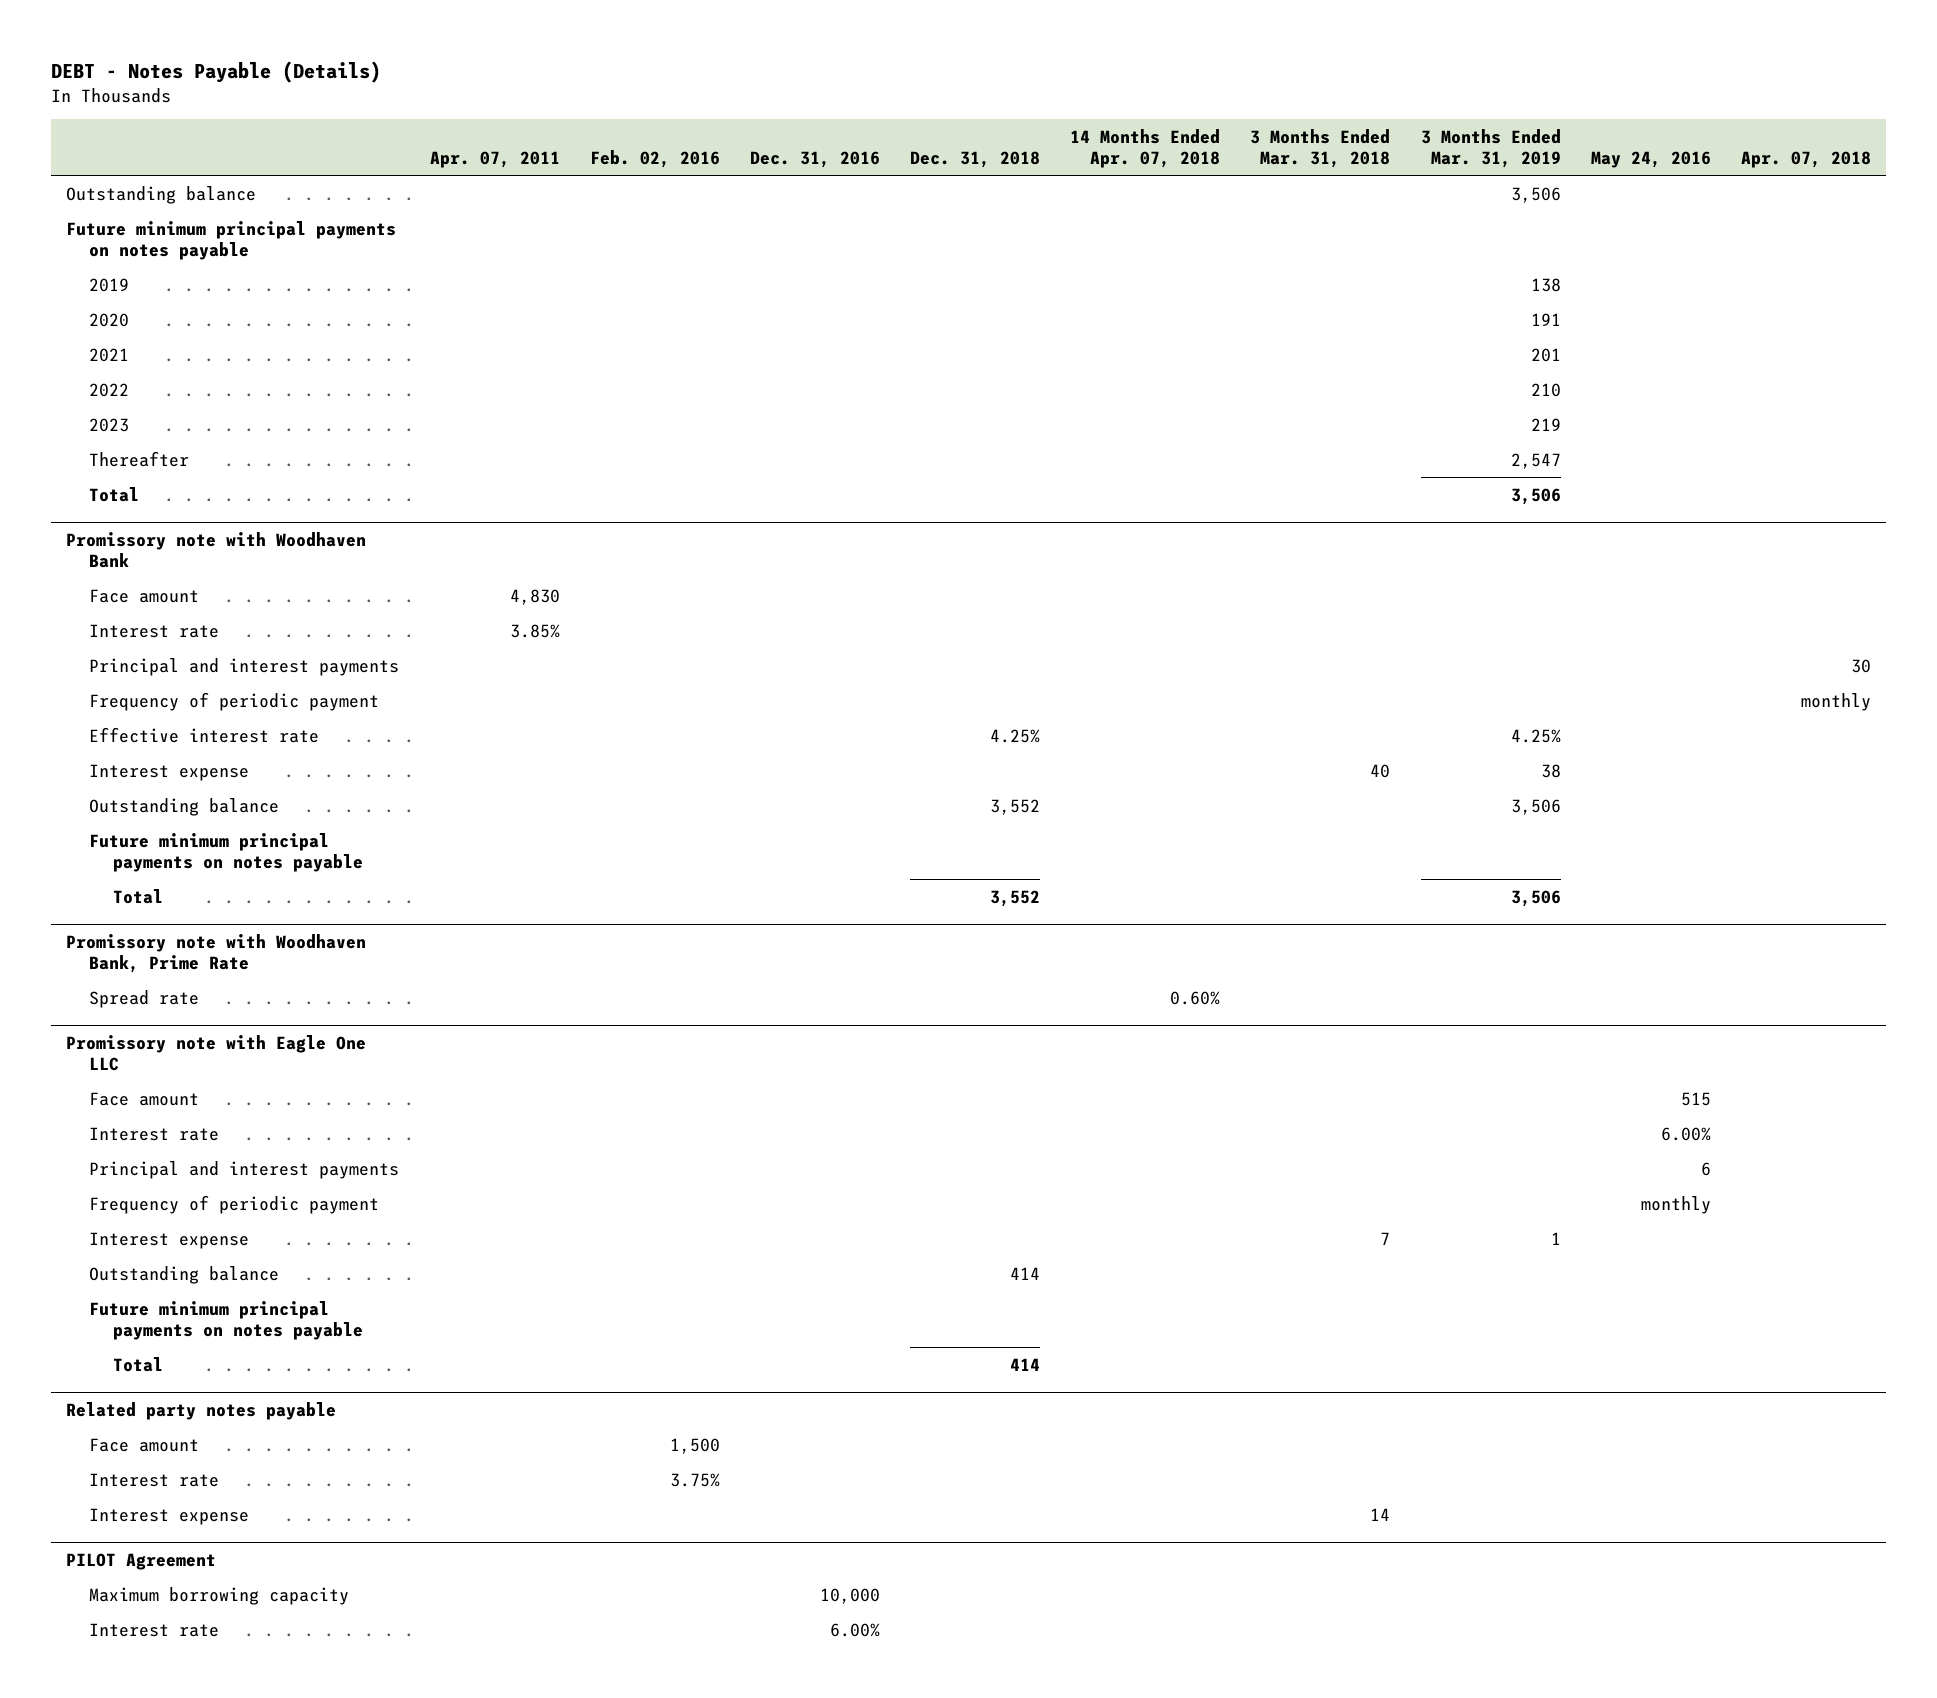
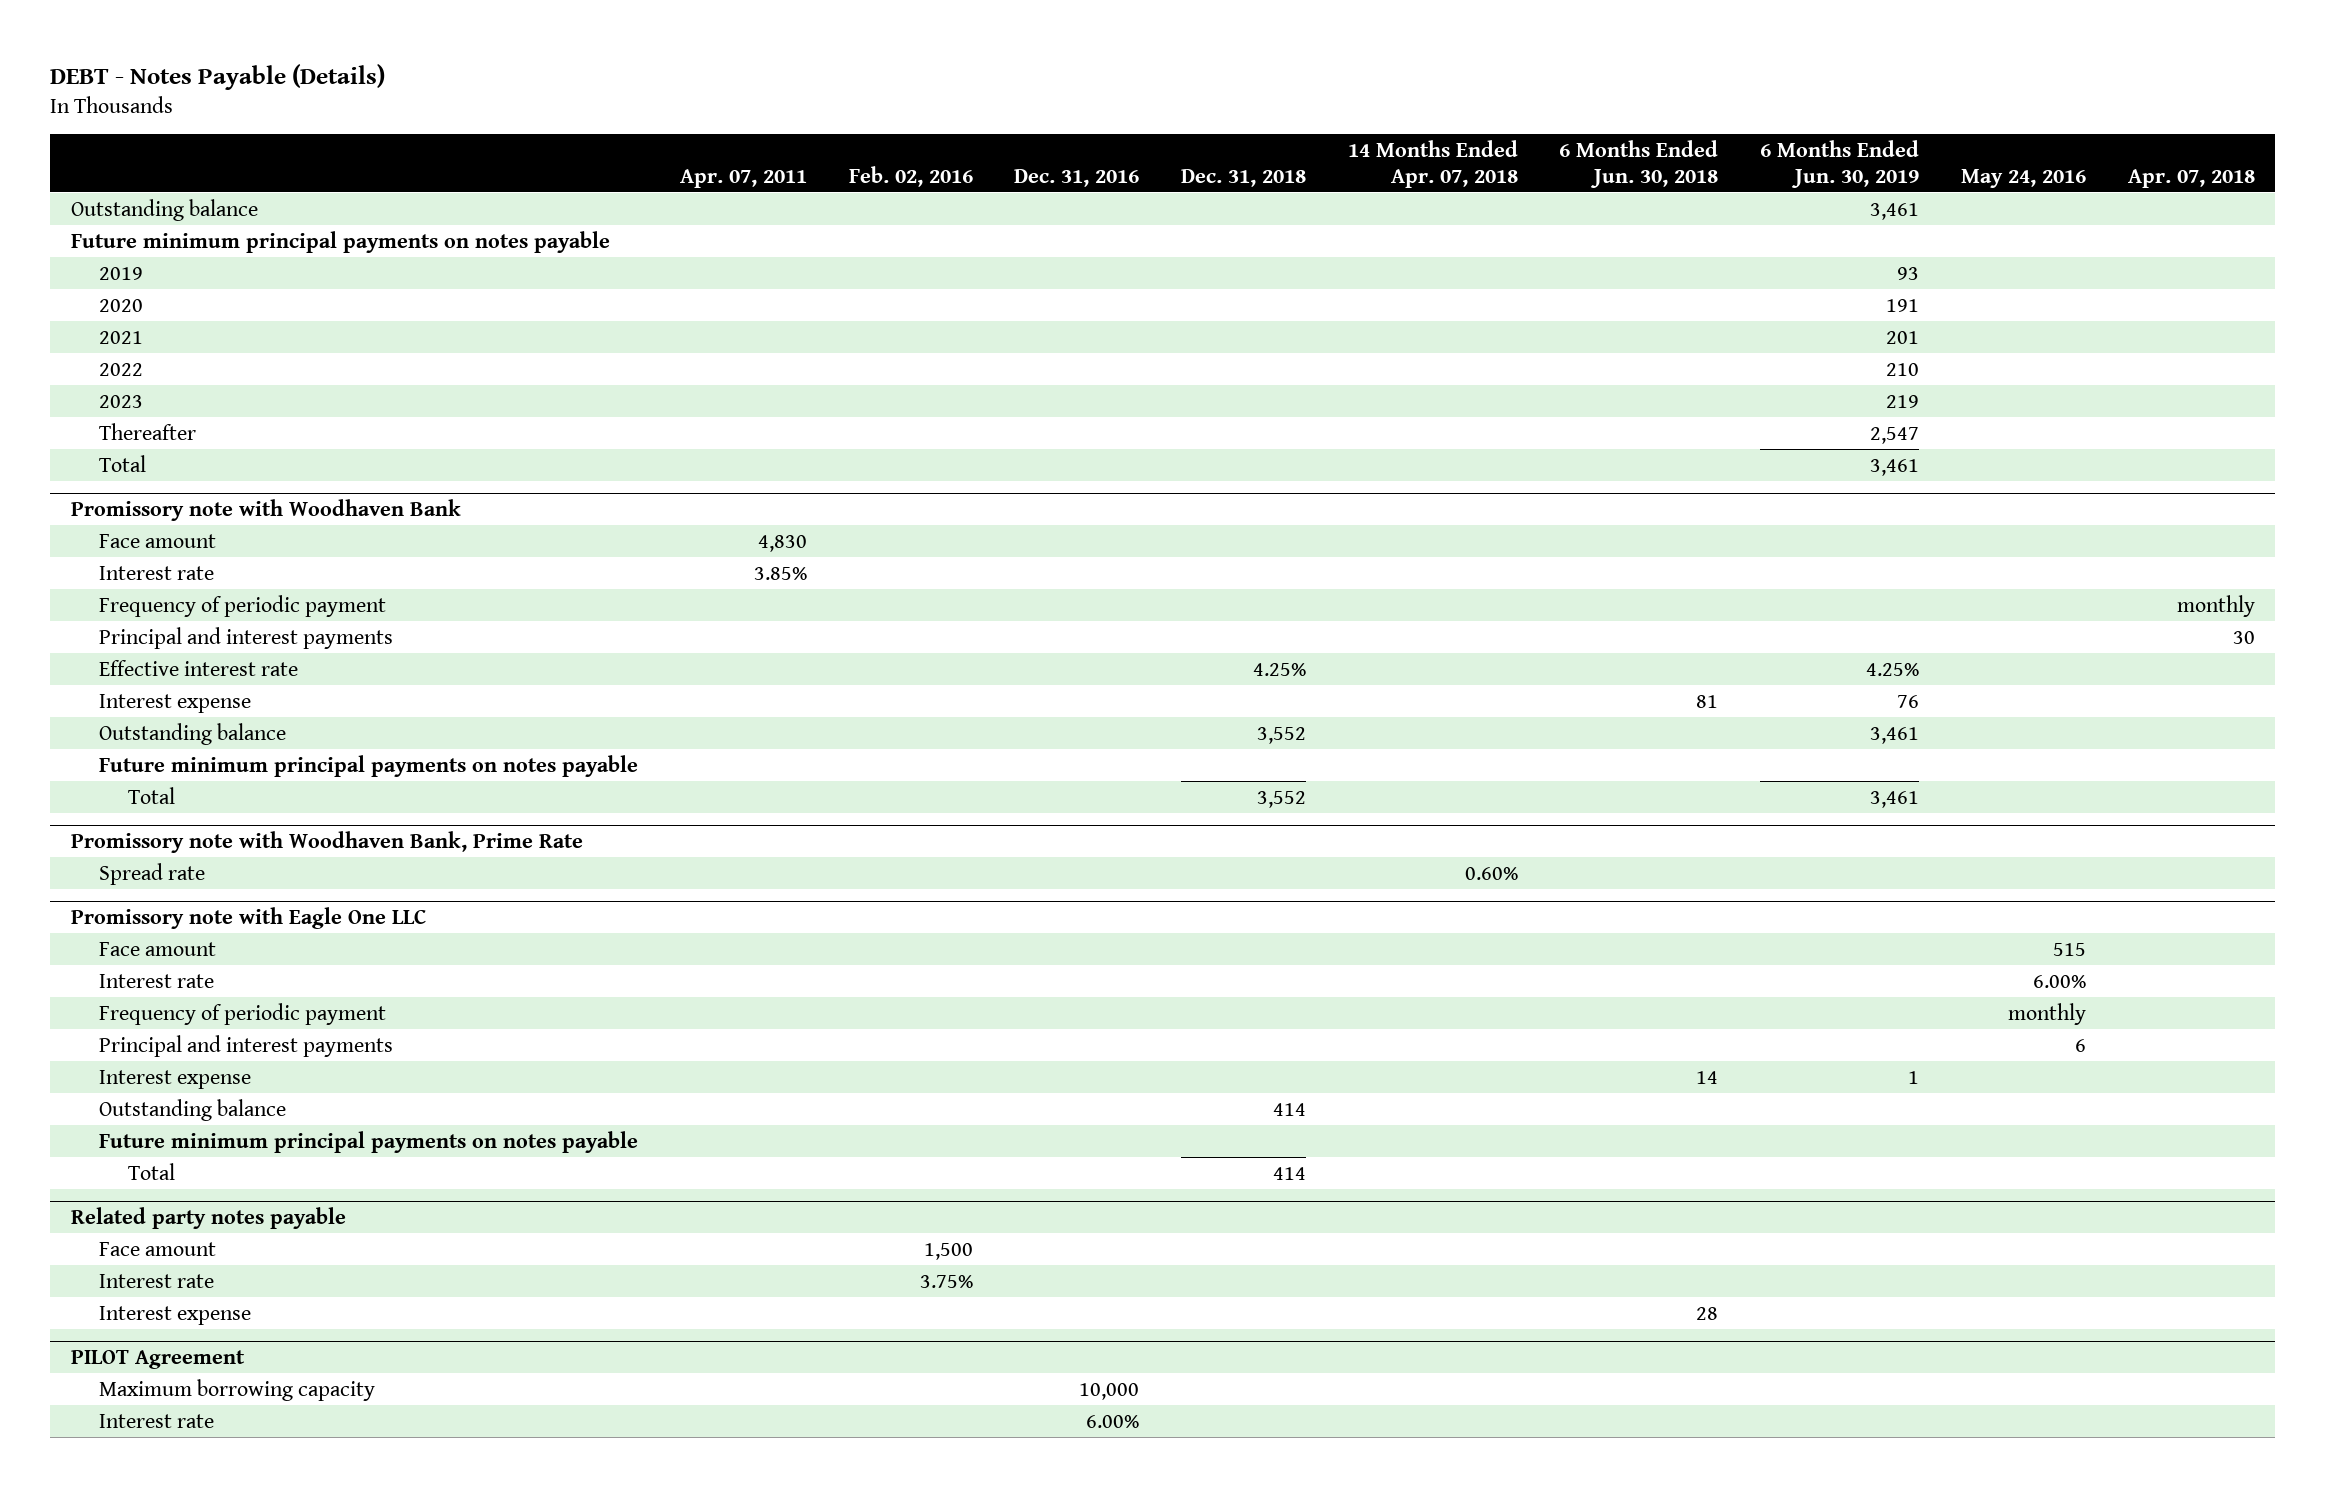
- | Apr. 07, 2011 | Feb. 02, 2016 | Dec. 31, 2016 | Dec. 31, 2018 | 14 Months Ended Apr. 07, 2018 | 3 Months Ended Mar. 31, 2018 | 3 Months Ended Mar. 31, 2019 | May 24, 2016 | Apr. 07, 2018
+ | Apr. 07, 2011 | Feb. 02, 2016 | Dec. 31, 2016 | Dec. 31, 2018 | 14 Months Ended Apr. 07, 2018 | 6 Months Ended Jun. 30, 2018 | 6 Months Ended Jun. 30, 2019 | May 24, 2016 | Apr. 07, 2018
@ Promissory note with Woodhaven Bank
moved down: Principal and interest payments | | | | | | | | | 30
@ Promissory note with Eagle One LLC
moved down: Principal and interest payments | | | | | | | | 6 |

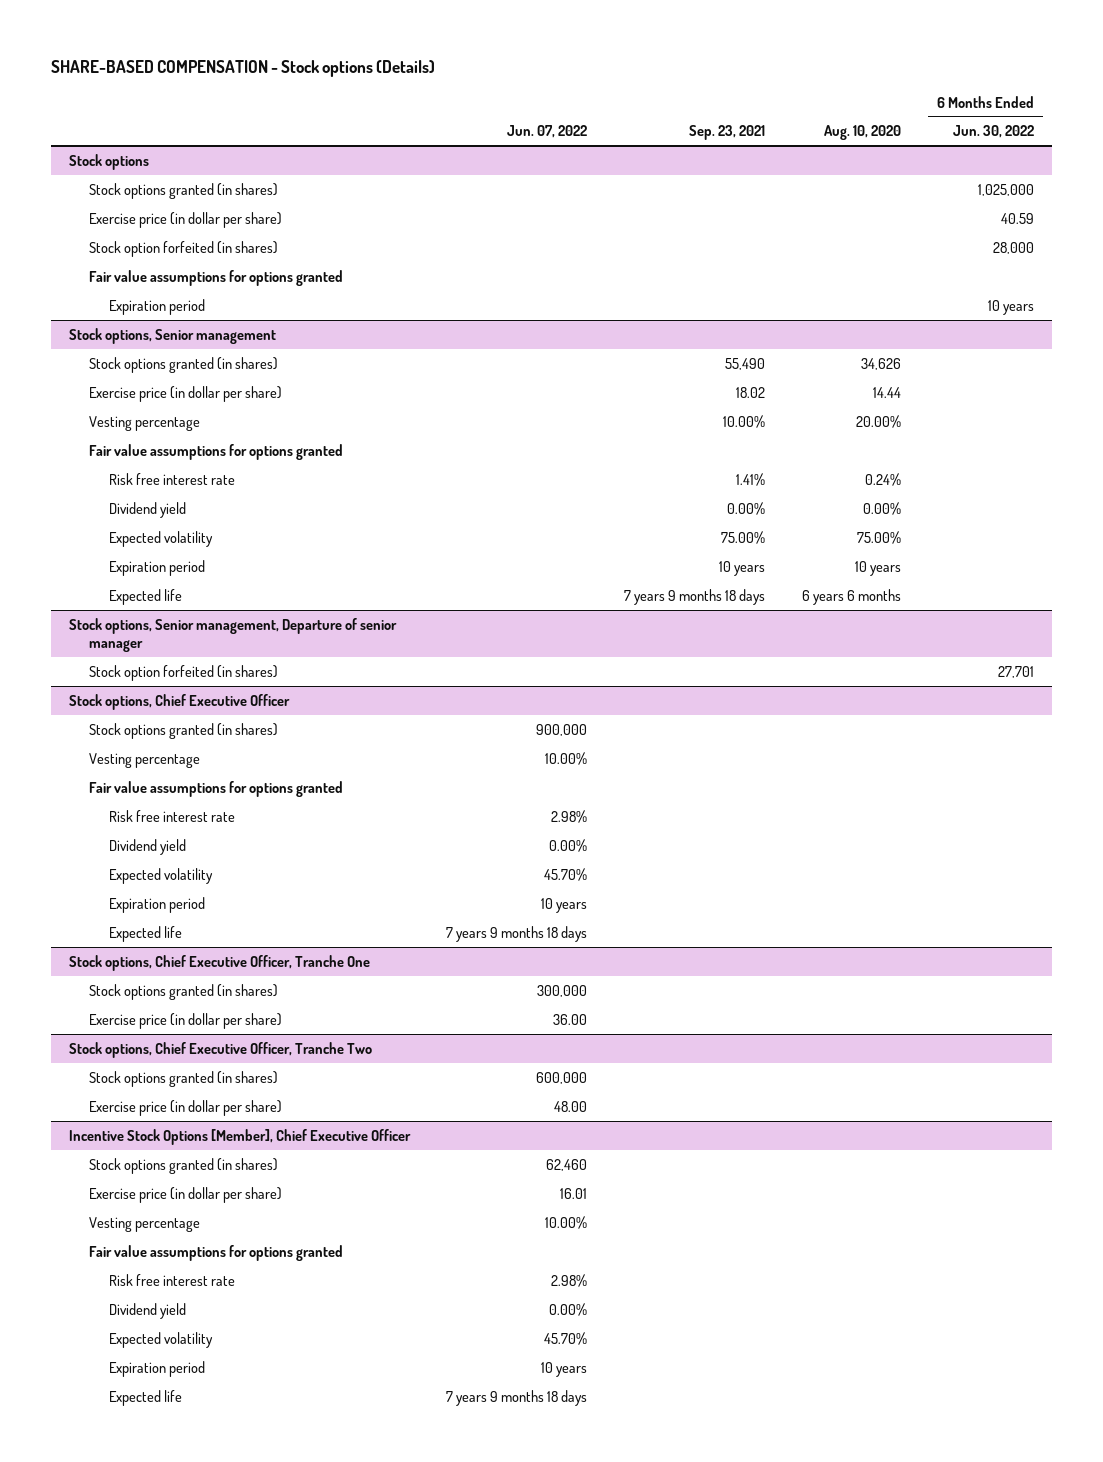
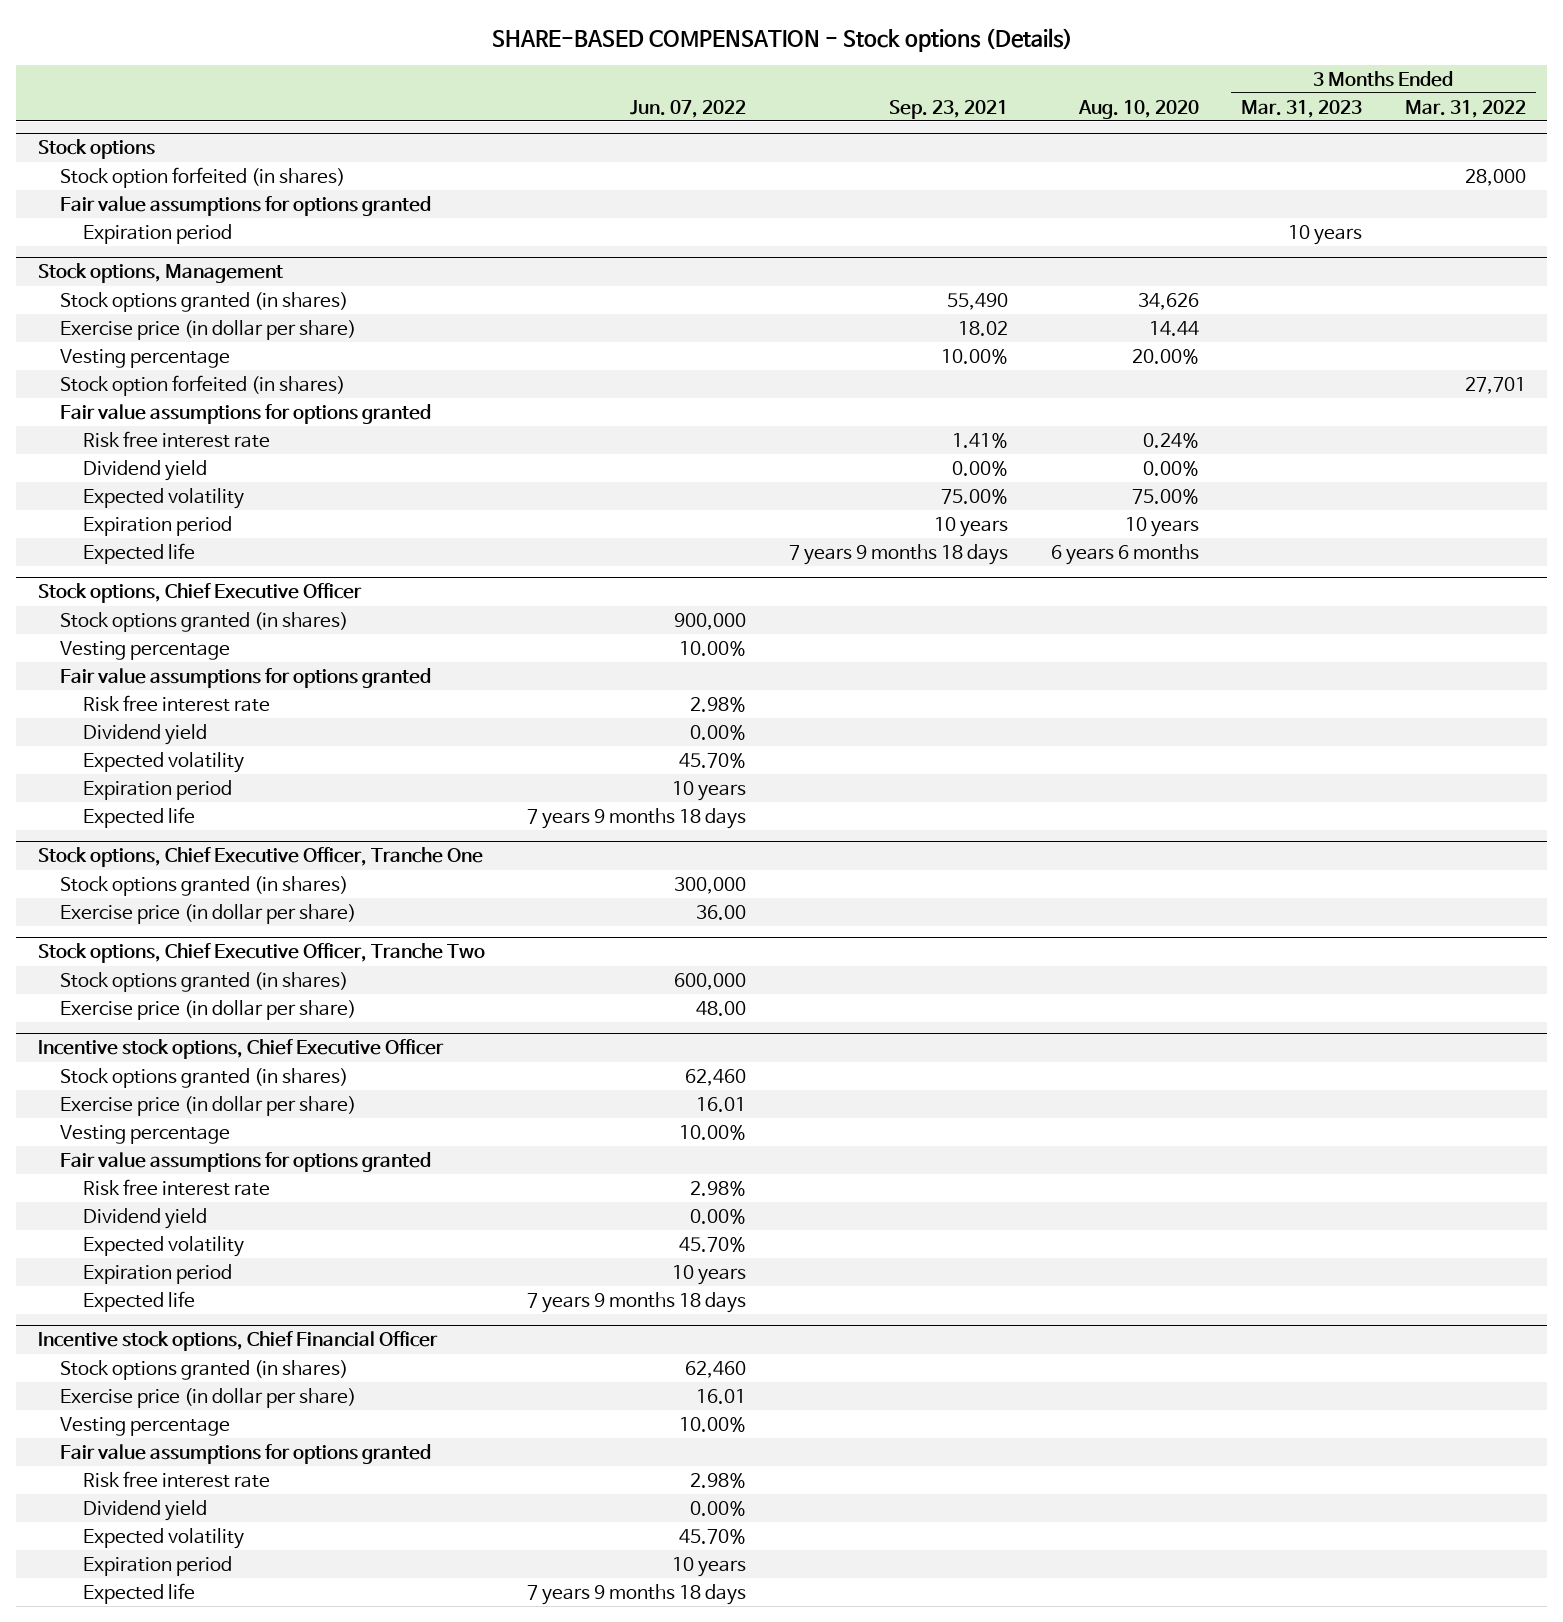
- | Jun. 07, 2022 | Sep. 23, 2021 | Aug. 10, 2020 | 6 Months Ended Jun. 30, 2022
+ | Jun. 07, 2022 | Sep. 23, 2021 | Aug. 10, 2020 | 3 Months Ended Mar. 31, 2023 | 3 Months Ended Mar. 31, 2022
@ Stock options
- Stock options granted (in shares) | | | | 1,025,000
- Exercise price (in dollar per share) | | | | 40.59
- Stock options, Senior management
+ Stock options, Management
+ Stock option forfeited (in shares) | | | | | 27,701
- Stock options, Senior management, Departure of senior manager
- Stock option forfeited (in shares) | | | | 27,701
- Incentive Stock Options [Member], Chief Executive Officer
+ Incentive stock options, Chief Executive Officer
+ Incentive stock options, Chief Financial Officer
+ Stock options granted (in shares) | 62,460 | | | |
+ Exercise price (in dollar per share) | 16.01 | | | |
+ Vesting percentage | 10.00% | | | |
+ Fair value assumptions for options granted
+ Risk free interest rate | 2.98% | | | |
+ Dividend yield | 0.00% | | | |
+ Expected volatility | 45.70% | | | |
+ Expiration period | 10 years | | | |
+ Expected life | 7 years 9 months 18 days | | | |

